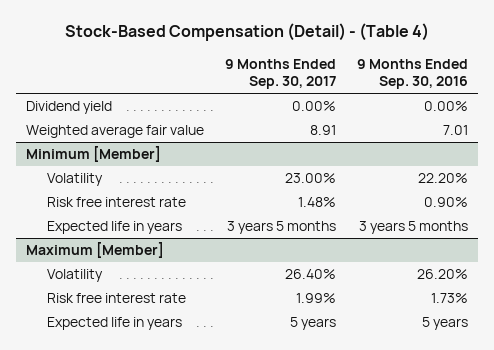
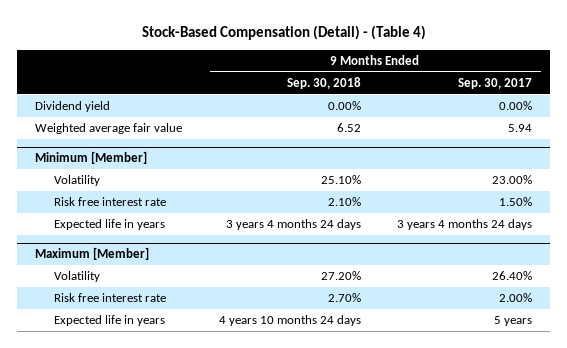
- | 9 Months Ended Sep. 30, 2017 | 9 Months Ended Sep. 30, 2016
+ | 9 Months Ended Sep. 30, 2018 | 9 Months Ended Sep. 30, 2017
- Weighted average fair value | 8.91 | 7.01
+ Weighted average fair value | 6.52 | 5.94
@ Minimum [Member]
- Risk free interest rate | 1.48% | 0.90%
- Expected life in years | 3 years 5 months | 3 years 5 months
+ Risk free interest rate | 2.10% | 1.50%
+ Expected life in years | 3 years 4 months 24 days | 3 years 4 months 24 days
@ Maximum [Member]
- Risk free interest rate | 1.99% | 1.73%
+ Risk free interest rate | 2.70% | 2.00%

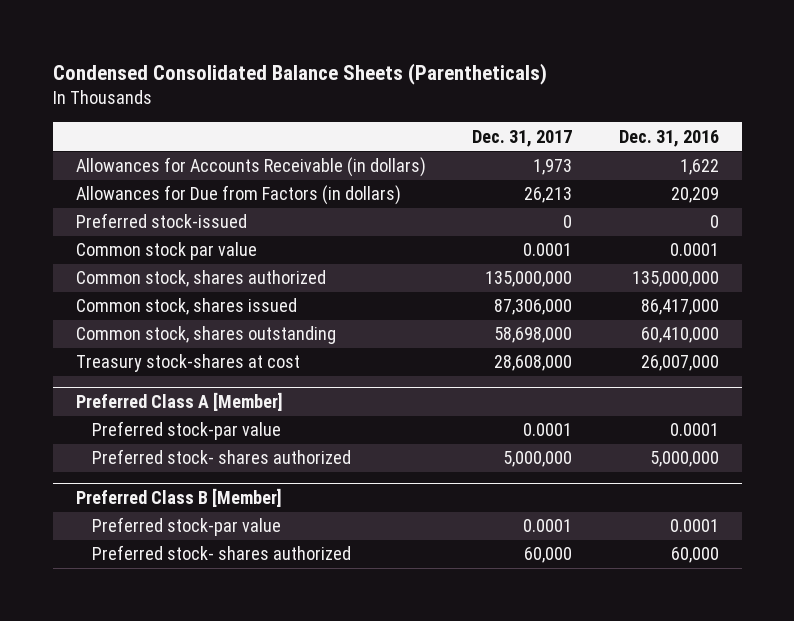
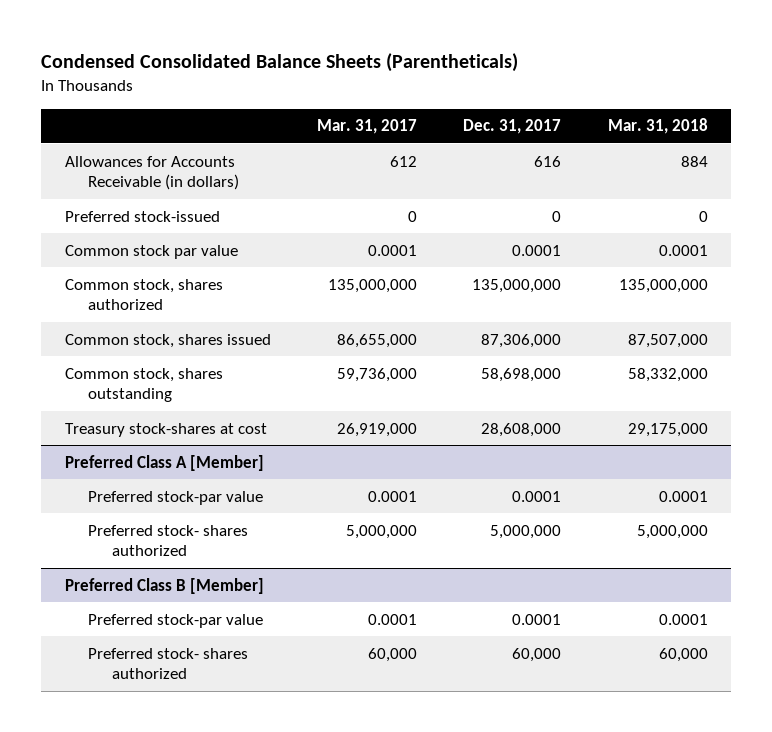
- | Dec. 31, 2017 | Dec. 31, 2016
+ | Mar. 31, 2017 | Dec. 31, 2017 | Mar. 31, 2018
- Allowances for Accounts Receivable (in dollars) | 1,973 | 1,622
- Allowances for Due from Factors (in dollars) | 26,213 | 20,209
+ Allowances for Accounts Receivable (in dollars) | 612 | 616 | 884

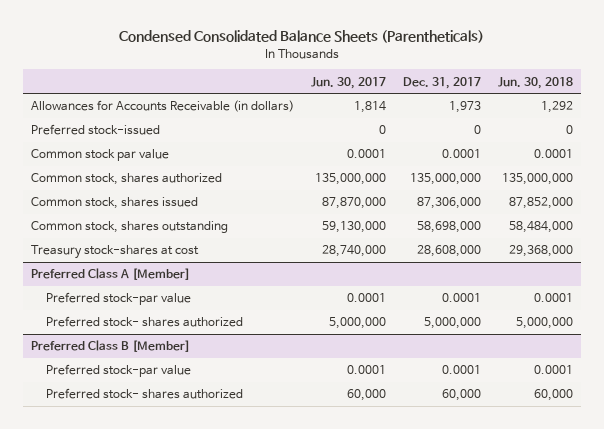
- | Mar. 31, 2017 | Dec. 31, 2017 | Mar. 31, 2018
+ | Jun. 30, 2017 | Dec. 31, 2017 | Jun. 30, 2018
- Allowances for Accounts Receivable (in dollars) | 612 | 616 | 884
+ Allowances for Accounts Receivable (in dollars) | 1,814 | 1,973 | 1,292

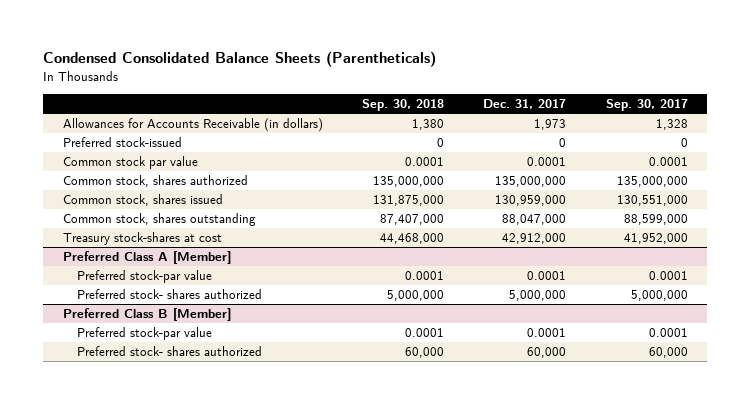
- | Jun. 30, 2017 | Dec. 31, 2017 | Jun. 30, 2018
+ | Sep. 30, 2018 | Dec. 31, 2017 | Sep. 30, 2017
- Common stock, shares issued | 87,870,000 | 87,306,000 | 87,852,000
- Common stock, shares outstanding | 59,130,000 | 58,698,000 | 58,484,000
- Treasury stock-shares at cost | 28,740,000 | 28,608,000 | 29,368,000
+ Common stock, shares issued | 131,875,000 | 130,959,000 | 130,551,000
+ Common stock, shares outstanding | 87,407,000 | 88,047,000 | 88,599,000
+ Treasury stock-shares at cost | 44,468,000 | 42,912,000 | 41,952,000

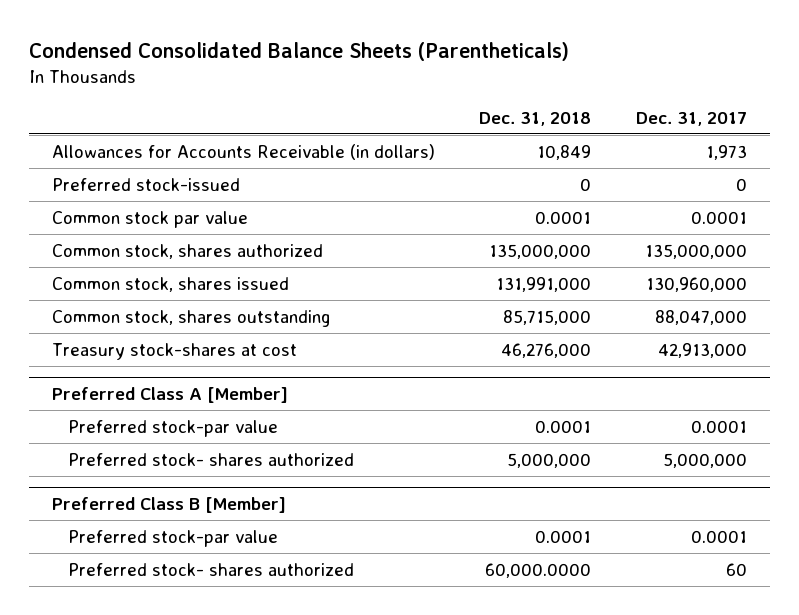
- | Sep. 30, 2018 | Dec. 31, 2017 | Sep. 30, 2017
+ | Dec. 31, 2018 | Dec. 31, 2017
- Common stock, shares issued | 131,875,000 | 130,959,000 | 130,551,000
+ Common stock, shares issued | 131,991,000 | 130,960,000
- Treasury stock-shares at cost | 44,468,000 | 42,912,000 | 41,952,000
+ Treasury stock-shares at cost | 46,276,000 | 42,913,000
@ Preferred Class B [Member]
- Preferred stock- shares authorized | 60,000 | 60,000 | 60,000
+ Preferred stock- shares authorized | 60,000.0000 | 60

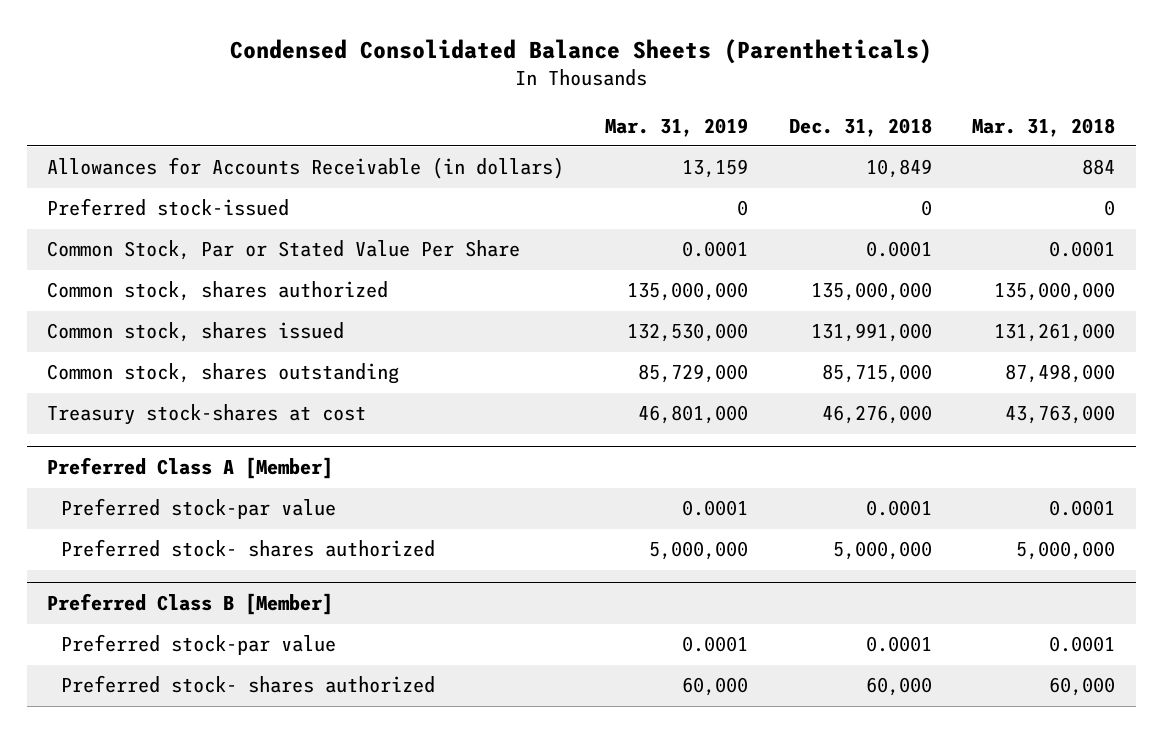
- | Dec. 31, 2018 | Dec. 31, 2017
+ | Mar. 31, 2019 | Dec. 31, 2018 | Mar. 31, 2018
- Common stock par value | 0.0001 | 0.0001
+ Common Stock, Par or Stated Value Per Share | 0.0001 | 0.0001 | 0.0001
@ Preferred Class B [Member]
- Preferred stock- shares authorized | 60,000.0000 | 60
+ Preferred stock- shares authorized | 60,000 | 60,000 | 60,000

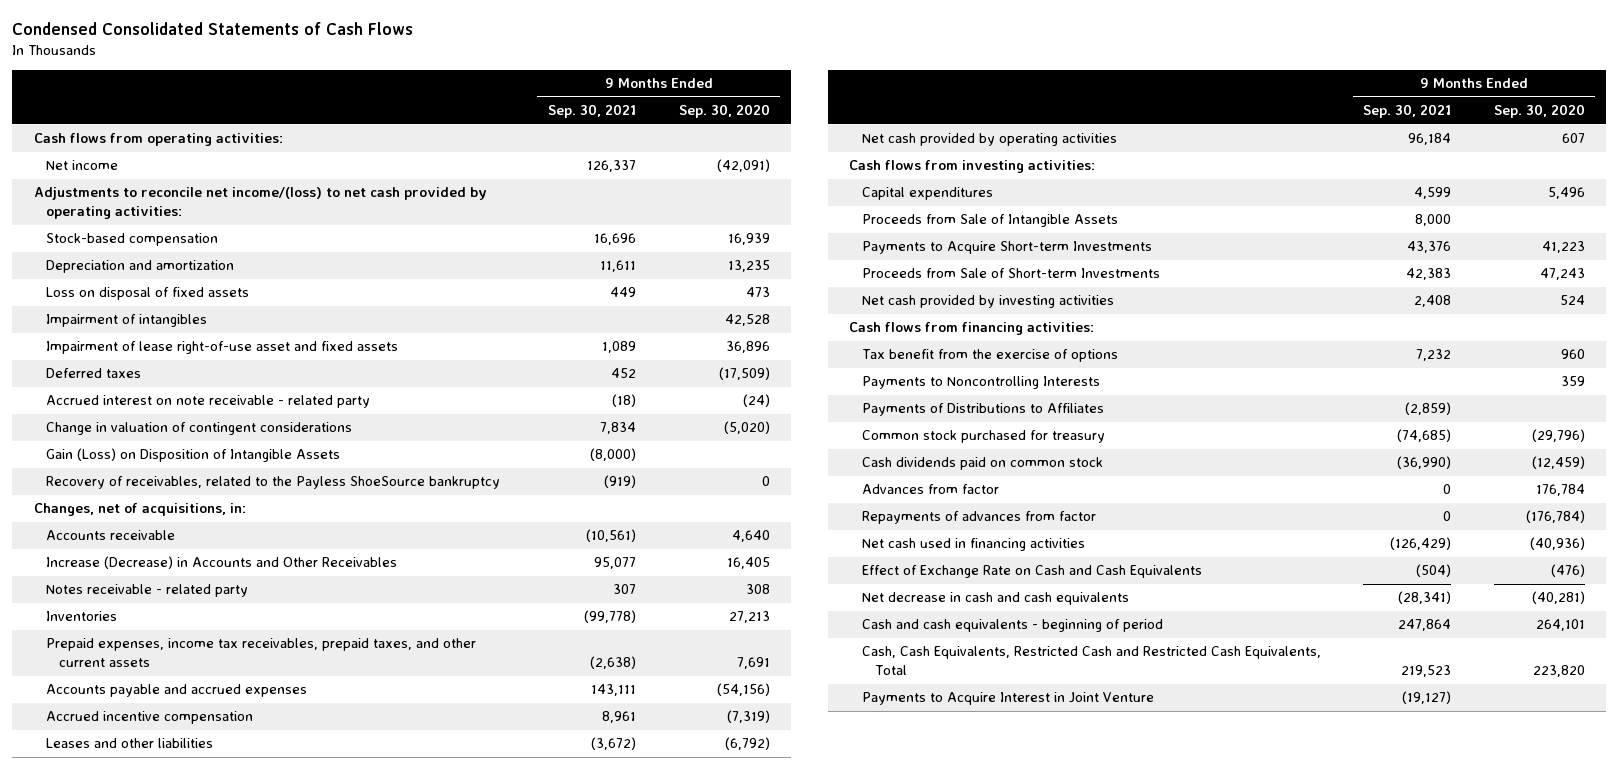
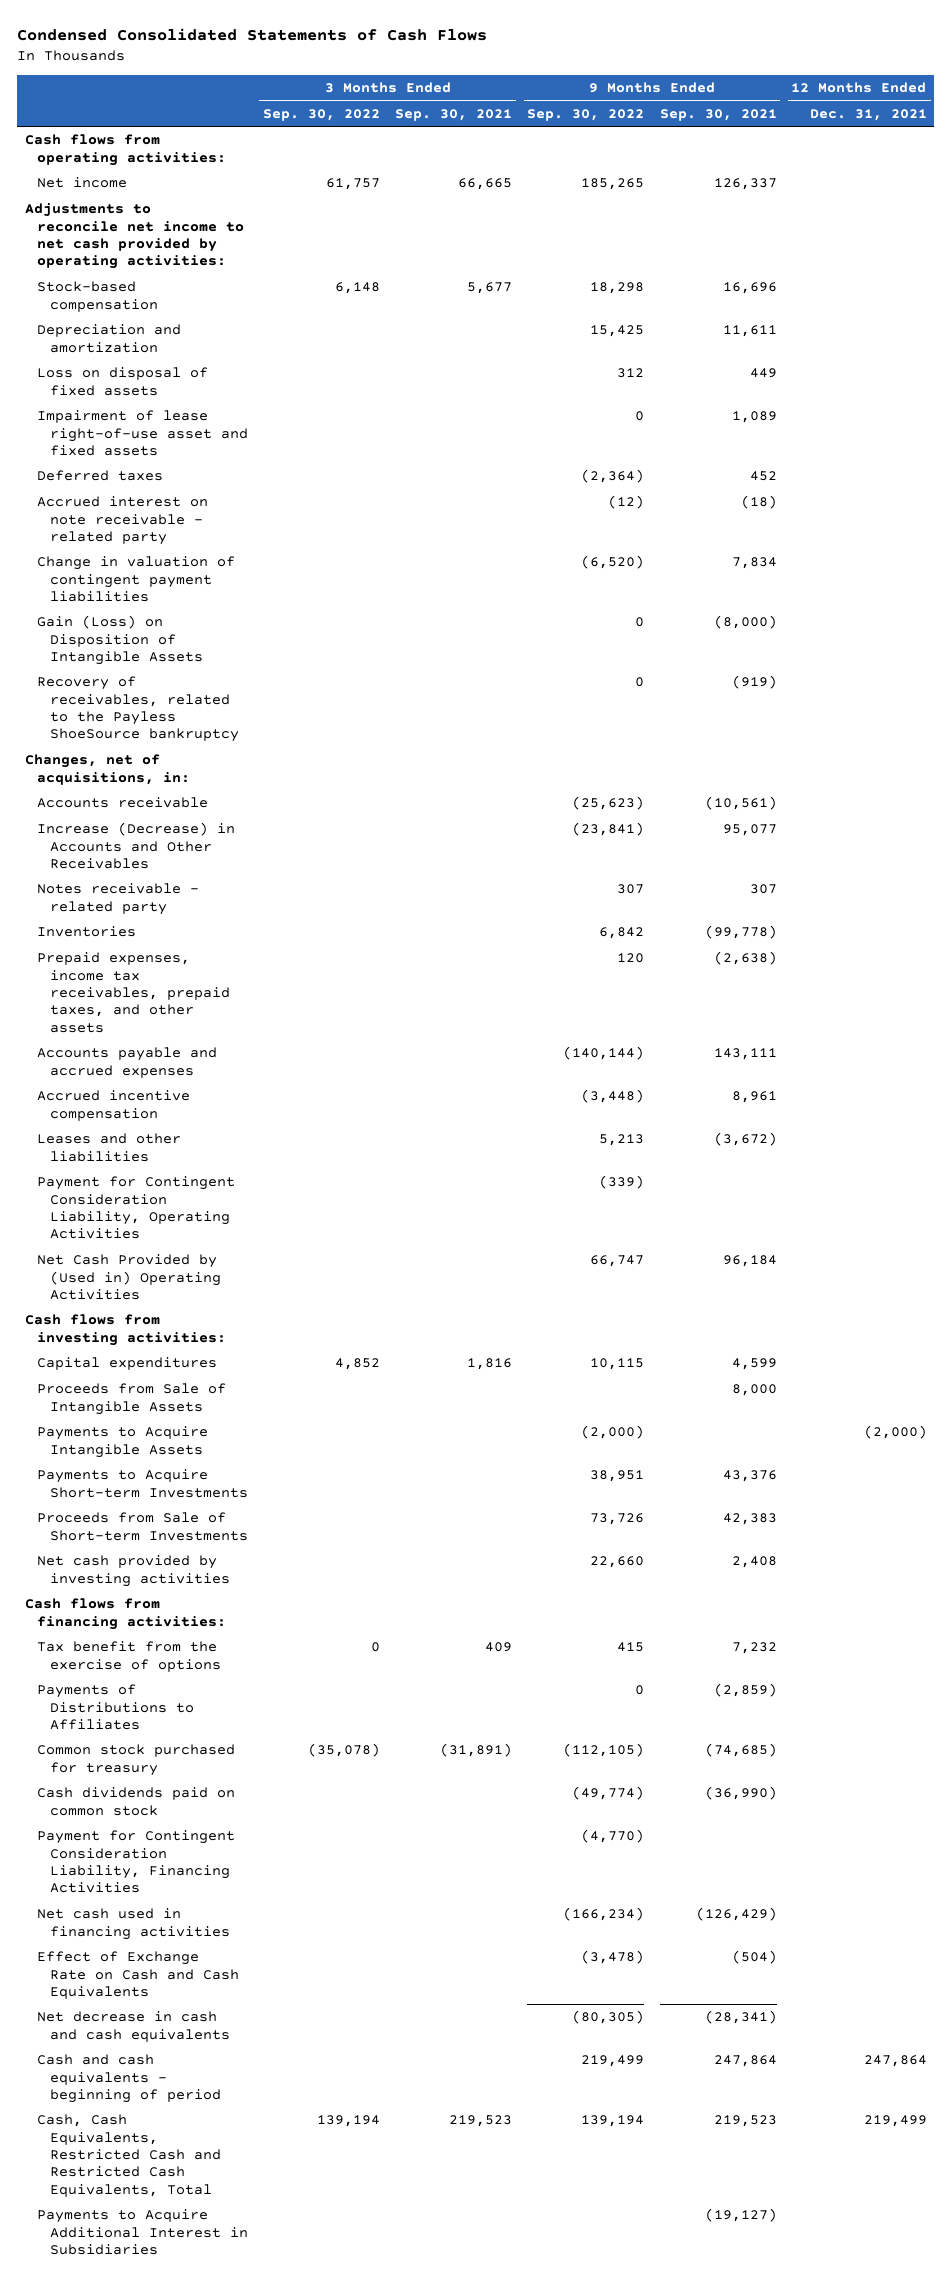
- | 9 Months Ended Sep. 30, 2021 | 9 Months Ended Sep. 30, 2020
+ | 3 Months Ended Sep. 30, 2022 | 3 Months Ended Sep. 30, 2021 | 9 Months Ended Sep. 30, 2022 | 9 Months Ended Sep. 30, 2021 | 12 Months Ended Dec. 31, 2021
- Adjustments to reconcile net income/(loss) to net cash provided by operating activities:
+ Adjustments to reconcile net income to net cash provided by operating activities:
- Impairment of intangibles | | 42,528
- Change in valuation of contingent considerations | 7,834 | (5,020)
+ Change in valuation of contingent payment liabilities | | | (6,520) | 7,834 |
- Prepaid expenses, income tax receivables, prepaid taxes, and other current assets | (2,638) | 7,691
+ Prepaid expenses, income tax receivables, prepaid taxes, and other assets | | | 120 | (2,638) |
- Net cash provided by operating activities | 96,184 | 607
+ Payment for Contingent Consideration Liability, Operating Activities | | | (339) | |
+ Net Cash Provided by (Used in) Operating Activities | | | 66,747 | 96,184 |
+ Payments to Acquire Intangible Assets | | | (2,000) | | (2,000)
- Payments to Noncontrolling Interests | | 359
- Advances from factor | 0 | 176,784
- Repayments of advances from factor | 0 | (176,784)
+ Payment for Contingent Consideration Liability, Financing Activities | | | (4,770) | |
- Payments to Acquire Interest in Joint Venture | (19,127) |
+ Payments to Acquire Additional Interest in Subsidiaries | | | | (19,127) |

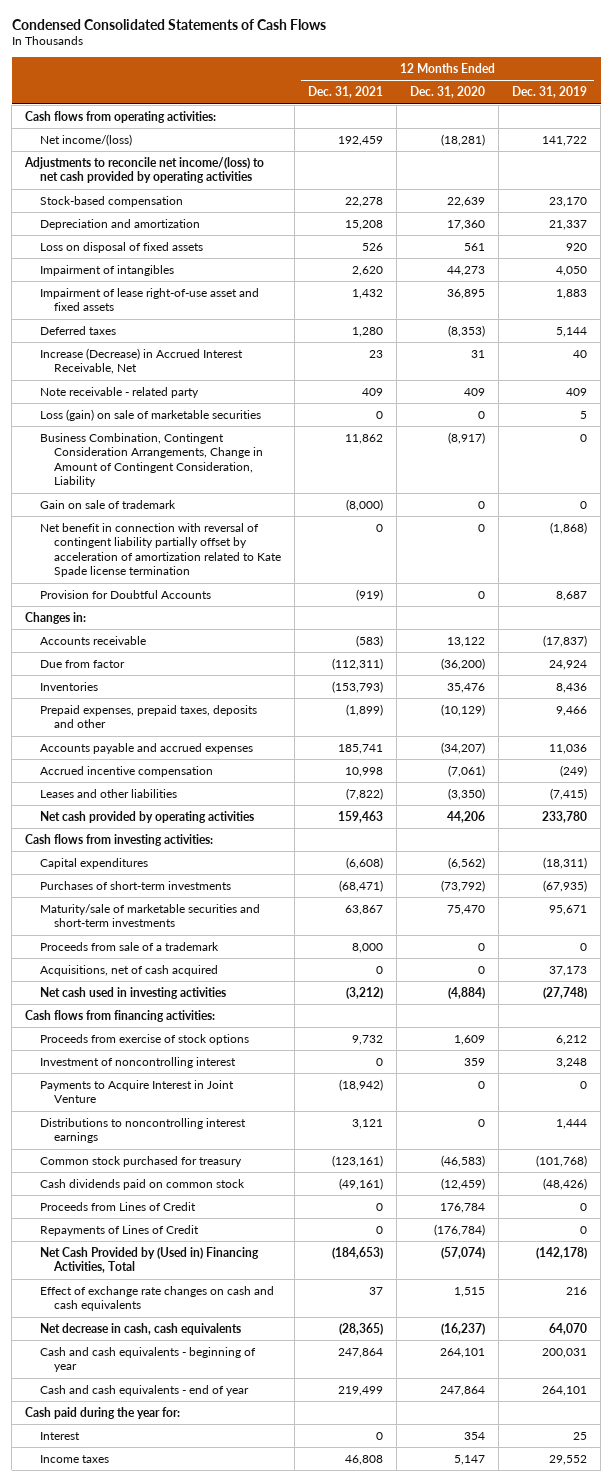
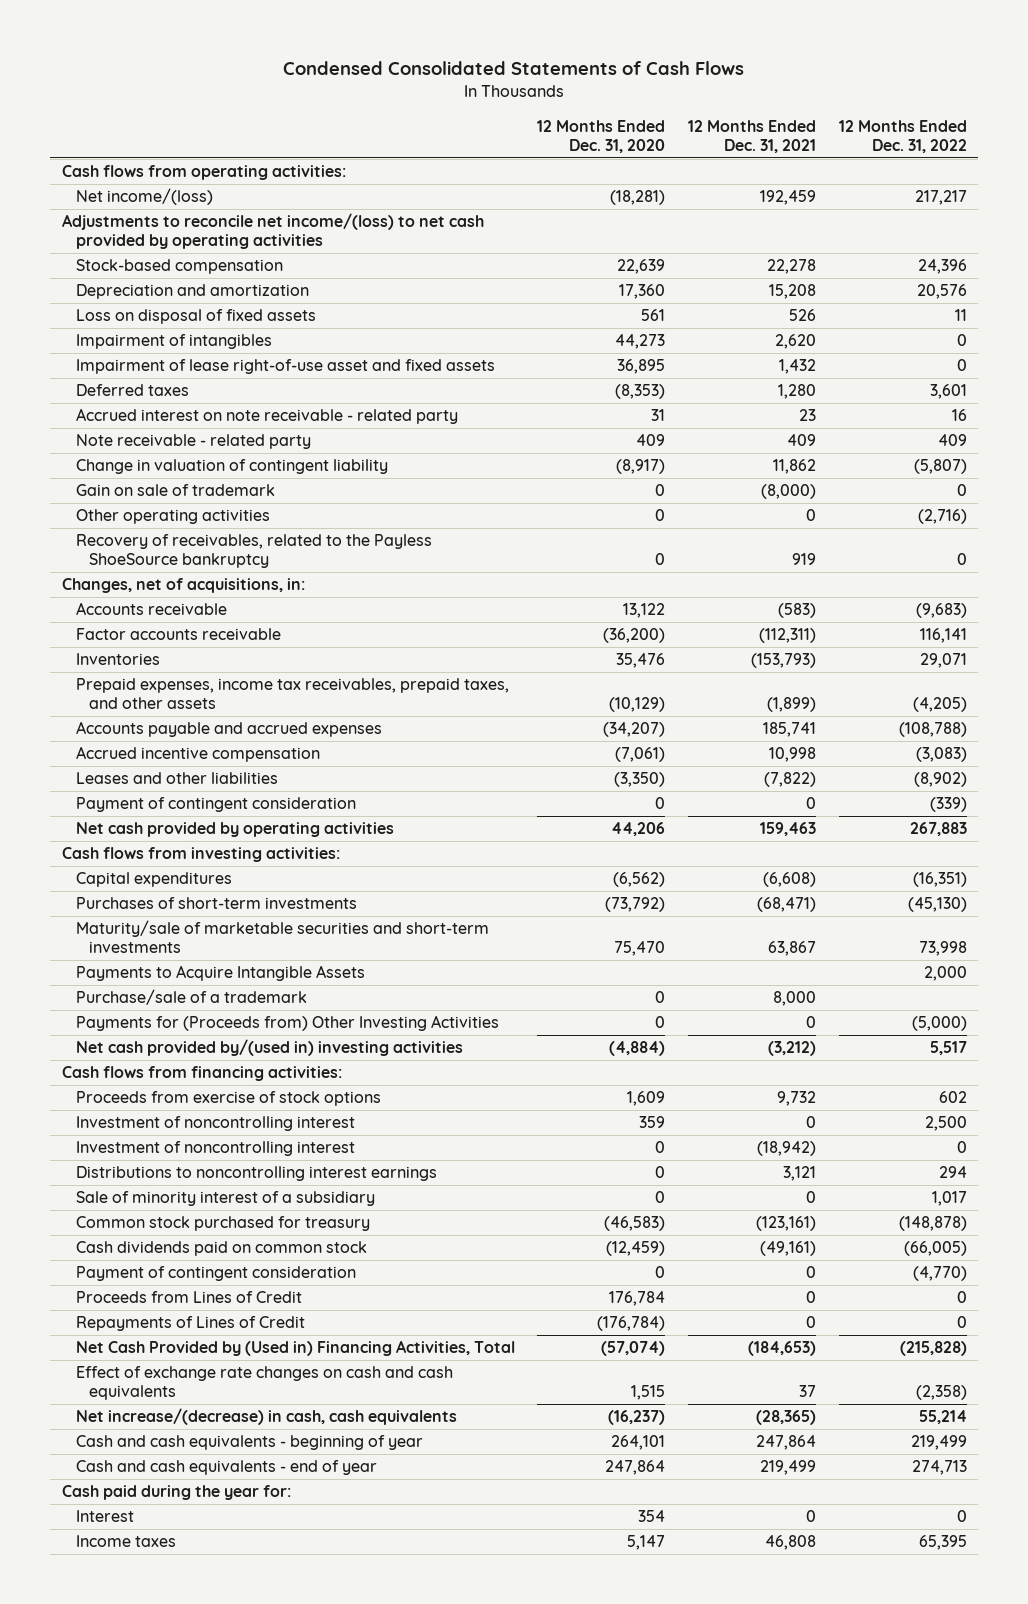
- | 12 Months Ended Dec. 31, 2021 | 12 Months Ended Dec. 31, 2020 | 12 Months Ended Dec. 31, 2019
+ | 12 Months Ended Dec. 31, 2020 | 12 Months Ended Dec. 31, 2021 | 12 Months Ended Dec. 31, 2022
- Increase (Decrease) in Accrued Interest Receivable, Net | 23 | 31 | 40
+ Accrued interest on note receivable - related party | 31 | 23 | 16
- Loss (gain) on sale of marketable securities | 0 | 0 | 5
- Business Combination, Contingent Consideration Arrangements, Change in Amount of Contingent Consideration, Liability | 11,862 | (8,917) | 0
+ Change in valuation of contingent liability | (8,917) | 11,862 | (5,807)
- Net benefit in connection with reversal of contingent liability partially offset by acceleration of amortization related to Kate Spade license termination | 0 | 0 | (1,868)
- Provision for Doubtful Accounts | (919) | 0 | 8,687
- Changes in:
+ Other operating activities | 0 | 0 | (2,716)
+ Recovery of receivables, related to the Payless ShoeSource bankruptcy | 0 | 919 | 0
+ Changes, net of acquisitions, in:
- Due from factor | (112,311) | (36,200) | 24,924
+ Factor accounts receivable | (36,200) | (112,311) | 116,141
- Prepaid expenses, prepaid taxes, deposits and other | (1,899) | (10,129) | 9,466
+ Prepaid expenses, income tax receivables, prepaid taxes, and other assets | (10,129) | (1,899) | (4,205)
+ Payment of contingent consideration | 0 | 0 | (339)
- Proceeds from sale of a trademark | 8,000 | 0 | 0
- Acquisitions, net of cash acquired | 0 | 0 | 37,173
- Net cash used in investing activities | (3,212) | (4,884) | (27,748)
+ Payments to Acquire Intangible Assets | | | 2,000
+ Purchase/sale of a trademark | 0 | 8,000 |
+ Payments for (Proceeds from) Other Investing Activities | 0 | 0 | (5,000)
+ Net cash provided by/(used in) investing activities | (4,884) | (3,212) | 5,517
- Payments to Acquire Interest in Joint Venture | (18,942) | 0 | 0
+ Investment of noncontrolling interest | 0 | (18,942) | 0
+ Sale of minority interest of a subsidiary | 0 | 0 | 1,017
+ Payment of contingent consideration | 0 | 0 | (4,770)
- Net decrease in cash, cash equivalents | (28,365) | (16,237) | 64,070
+ Net increase/(decrease) in cash, cash equivalents | (16,237) | (28,365) | 55,214

